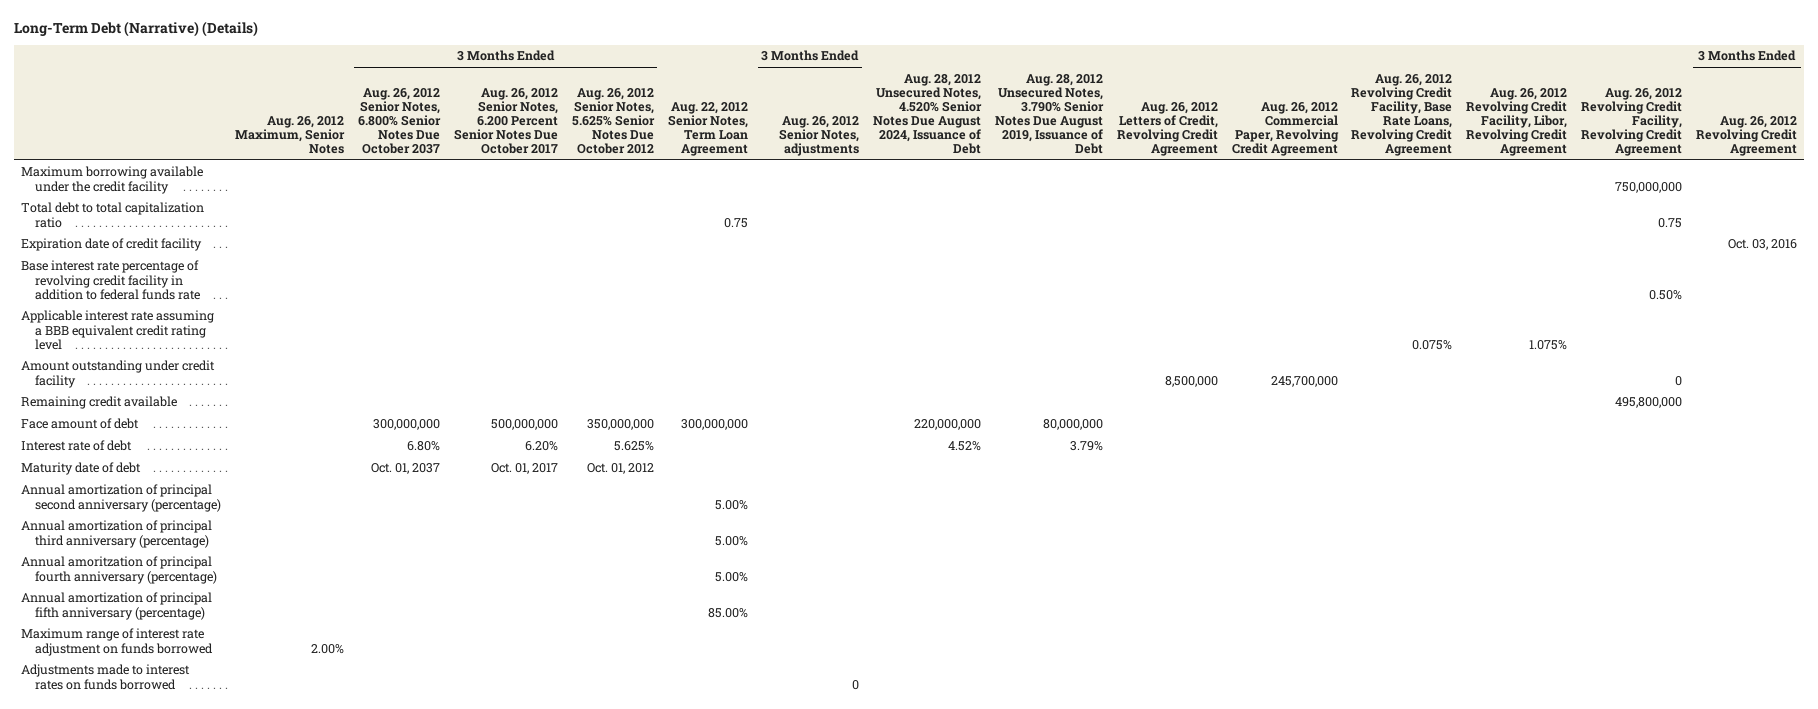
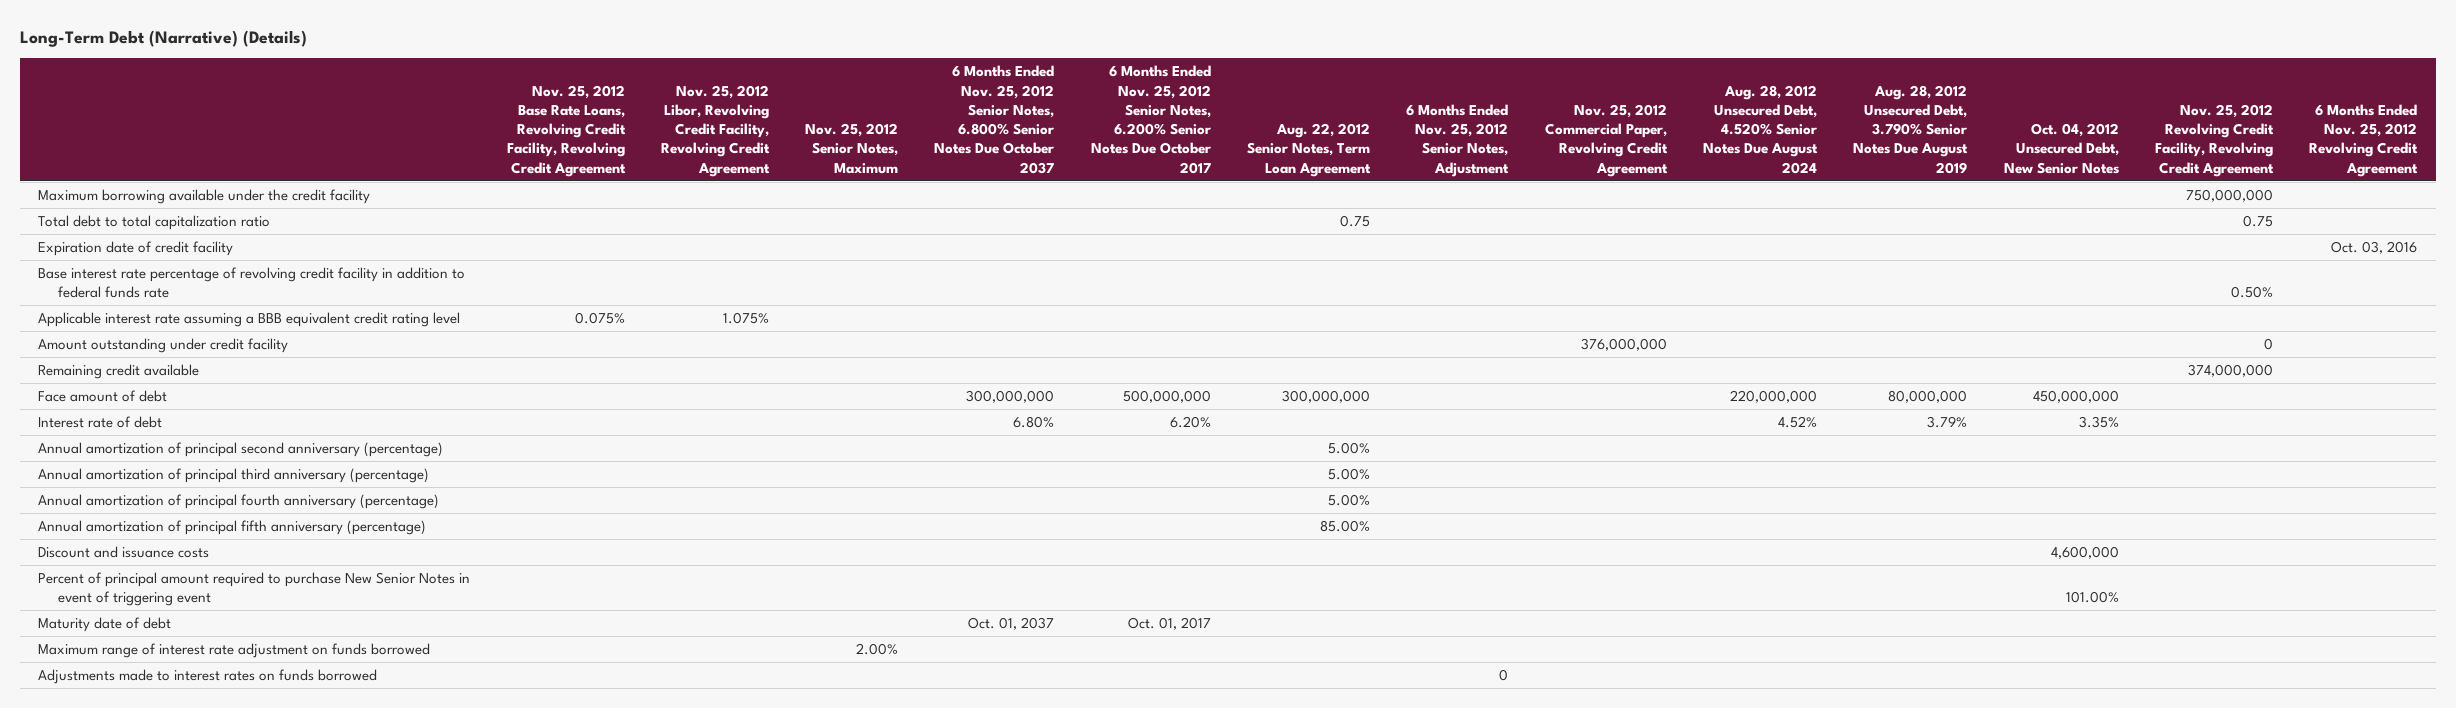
- | Aug. 26, 2012 Maximum, Senior Notes | 3 Months Ended Aug. 26, 2012 Senior Notes, 6.800% Senior Notes Due October 2037 | 3 Months Ended Aug. 26, 2012 Senior Notes, 6.200 Percent Senior Notes Due October 2017 | 3 Months Ended Aug. 26, 2012 Senior Notes, 5.625% Senior Notes Due October 2012 | Aug. 22, 2012 Senior Notes, Term Loan Agreement | 3 Months Ended Aug. 26, 2012 Senior Notes, adjustments | Aug. 28, 2012 Unsecured Notes, 4.520% Senior Notes Due August 2024, Issuance of Debt | Aug. 28, 2012 Unsecured Notes, 3.790% Senior Notes Due August 2019, Issuance of Debt | Aug. 26, 2012 Letters of Credit, Revolving Credit Agreement | Aug. 26, 2012 Commercial Paper, Revolving Credit Agreement | Aug. 26, 2012 Revolving Credit Facility, Base Rate Loans, Revolving Credit Agreement | Aug. 26, 2012 Revolving Credit Facility, Libor, Revolving Credit Agreement | Aug. 26, 2012 Revolving Credit Facility, Revolving Credit Agreement | 3 Months Ended Aug. 26, 2012 Revolving Credit Agreement
+ | Nov. 25, 2012 Base Rate Loans, Revolving Credit Facility, Revolving Credit Agreement | Nov. 25, 2012 Libor, Revolving Credit Facility, Revolving Credit Agreement | Nov. 25, 2012 Senior Notes, Maximum | 6 Months Ended Nov. 25, 2012 Senior Notes, 6.800% Senior Notes Due October 2037 | 6 Months Ended Nov. 25, 2012 Senior Notes, 6.200% Senior Notes Due October 2017 | Aug. 22, 2012 Senior Notes, Term Loan Agreement | 6 Months Ended Nov. 25, 2012 Senior Notes, Adjustment | Nov. 25, 2012 Commercial Paper, Revolving Credit Agreement | Aug. 28, 2012 Unsecured Debt, 4.520% Senior Notes Due August 2024 | Aug. 28, 2012 Unsecured Debt, 3.790% Senior Notes Due August 2019 | Oct. 04, 2012 Unsecured Debt, New Senior Notes | Nov. 25, 2012 Revolving Credit Facility, Revolving Credit Agreement | 6 Months Ended Nov. 25, 2012 Revolving Credit Agreement
- Annual amoritzation of principal fourth anniversary (percentage) | | | | | 5.00% | | | | | | | | |
+ Annual amortization of principal fourth anniversary (percentage) | | | | | | 5.00% | | | | | | |
+ Discount and issuance costs | | | | | | | | | | | 4,600,000 | |
+ Percent of principal amount required to purchase New Senior Notes in event of triggering event | | | | | | | | | | | 101.00% | |
moved down: Maturity date of debt | | | | Oct. 01, 2037 | Oct. 01, 2017 | | | | | | | |

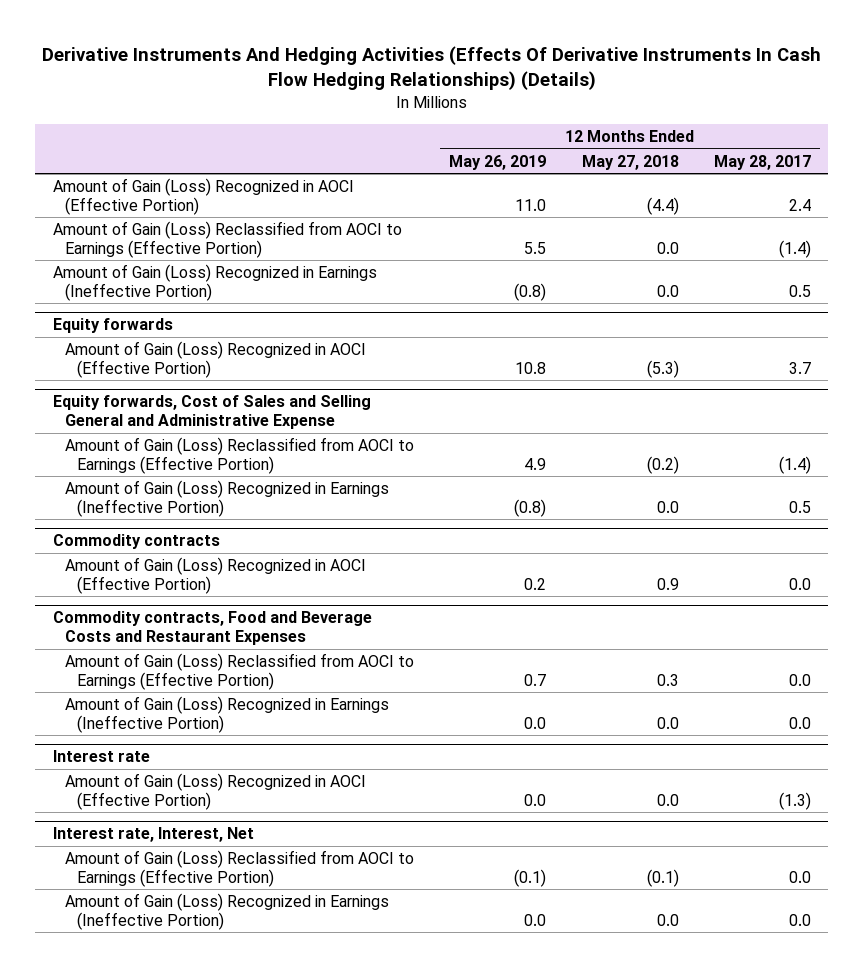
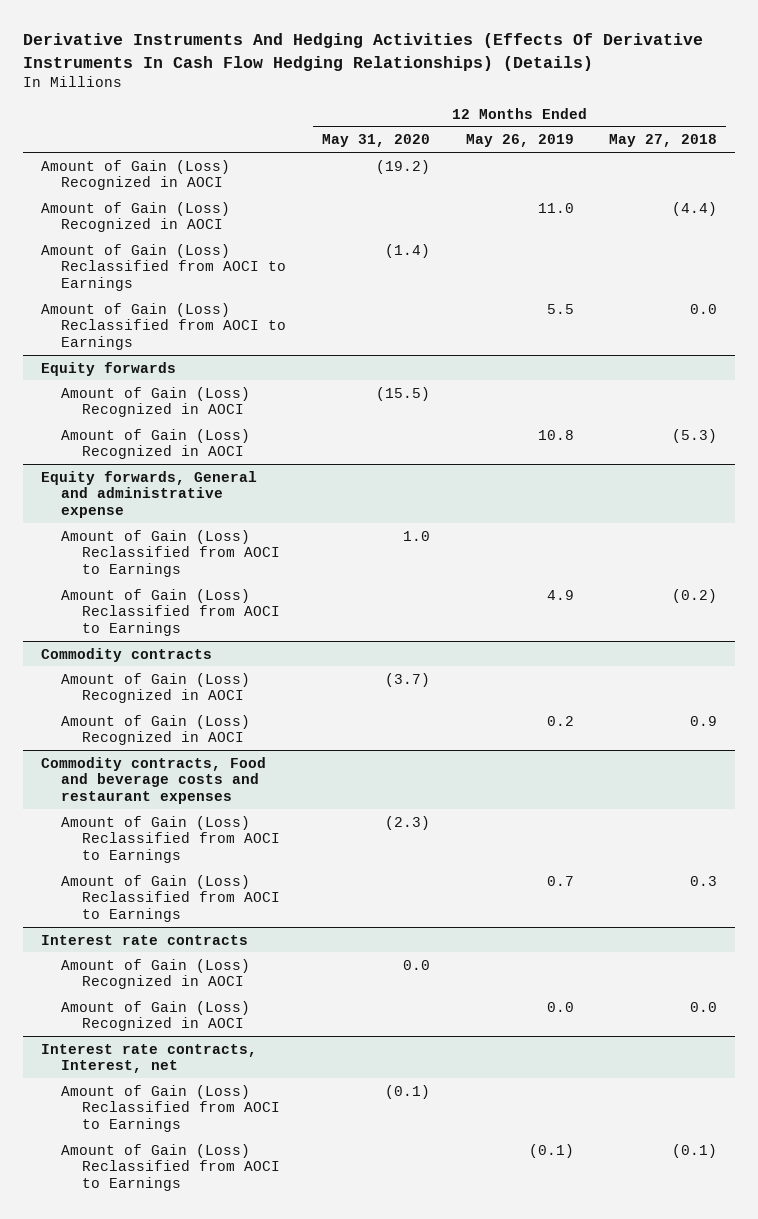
- | 12 Months Ended May 26, 2019 | 12 Months Ended May 27, 2018 | 12 Months Ended May 28, 2017
+ | 12 Months Ended May 31, 2020 | 12 Months Ended May 26, 2019 | 12 Months Ended May 27, 2018
- Amount of Gain (Loss) Recognized in AOCI (Effective Portion) | 11.0 | (4.4) | 2.4
- Amount of Gain (Loss) Reclassified from AOCI to Earnings (Effective Portion) | 5.5 | 0.0 | (1.4)
- Amount of Gain (Loss) Recognized in Earnings (Ineffective Portion) | (0.8) | 0.0 | 0.5
+ Amount of Gain (Loss) Recognized in AOCI | (19.2) | |
+ Amount of Gain (Loss) Recognized in AOCI | | 11.0 | (4.4)
+ Amount of Gain (Loss) Reclassified from AOCI to Earnings | (1.4) | |
+ Amount of Gain (Loss) Reclassified from AOCI to Earnings | | 5.5 | 0.0
@ Equity forwards
- Amount of Gain (Loss) Recognized in AOCI (Effective Portion) | 10.8 | (5.3) | 3.7
- Equity forwards, Cost of Sales and Selling General and Administrative Expense
- Amount of Gain (Loss) Reclassified from AOCI to Earnings (Effective Portion) | 4.9 | (0.2) | (1.4)
- Amount of Gain (Loss) Recognized in Earnings (Ineffective Portion) | (0.8) | 0.0 | 0.5
@ Equity forwards
+ Amount of Gain (Loss) Recognized in AOCI | (15.5) | |
+ Amount of Gain (Loss) Recognized in AOCI | | 10.8 | (5.3)
+ Equity forwards, General and administrative expense
+ Amount of Gain (Loss) Reclassified from AOCI to Earnings | 1.0 | |
+ Amount of Gain (Loss) Reclassified from AOCI to Earnings | | 4.9 | (0.2)
@ Commodity contracts
- Amount of Gain (Loss) Recognized in AOCI (Effective Portion) | 0.2 | 0.9 | 0.0
- Commodity contracts, Food and Beverage Costs and Restaurant Expenses
- Amount of Gain (Loss) Reclassified from AOCI to Earnings (Effective Portion) | 0.7 | 0.3 | 0.0
- Amount of Gain (Loss) Recognized in Earnings (Ineffective Portion) | 0.0 | 0.0 | 0.0
- Interest rate
- Amount of Gain (Loss) Recognized in AOCI (Effective Portion) | 0.0 | 0.0 | (1.3)
- Interest rate, Interest, Net
- Amount of Gain (Loss) Reclassified from AOCI to Earnings (Effective Portion) | (0.1) | (0.1) | 0.0
- Amount of Gain (Loss) Recognized in Earnings (Ineffective Portion) | 0.0 | 0.0 | 0.0
@ Commodity contracts
+ Amount of Gain (Loss) Recognized in AOCI | (3.7) | |
+ Amount of Gain (Loss) Recognized in AOCI | | 0.2 | 0.9
+ Commodity contracts, Food and beverage costs and restaurant expenses
+ Amount of Gain (Loss) Reclassified from AOCI to Earnings | (2.3) | |
+ Amount of Gain (Loss) Reclassified from AOCI to Earnings | | 0.7 | 0.3
+ Interest rate contracts
+ Amount of Gain (Loss) Recognized in AOCI | 0.0 | |
+ Amount of Gain (Loss) Recognized in AOCI | | 0.0 | 0.0
+ Interest rate contracts, Interest, net
+ Amount of Gain (Loss) Reclassified from AOCI to Earnings | (0.1) | |
+ Amount of Gain (Loss) Reclassified from AOCI to Earnings | | (0.1) | (0.1)

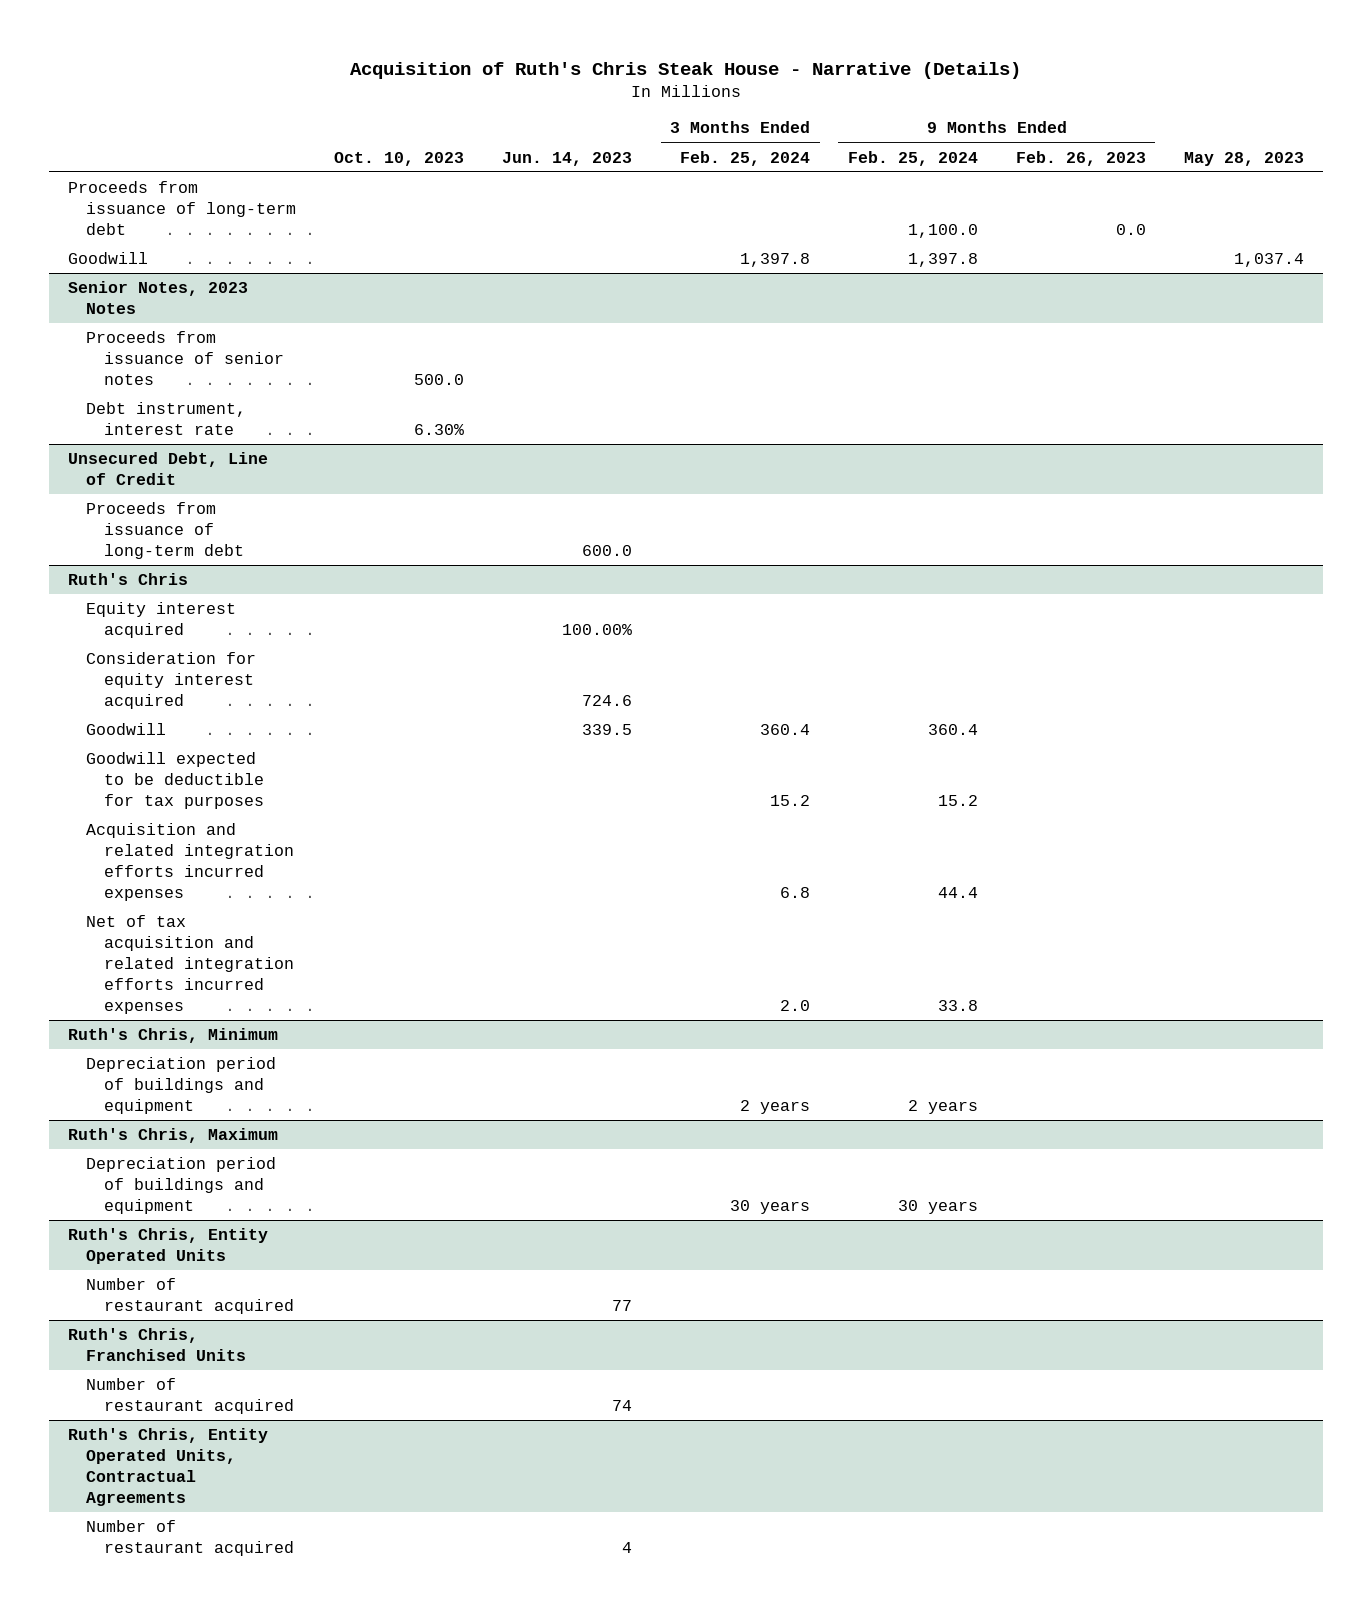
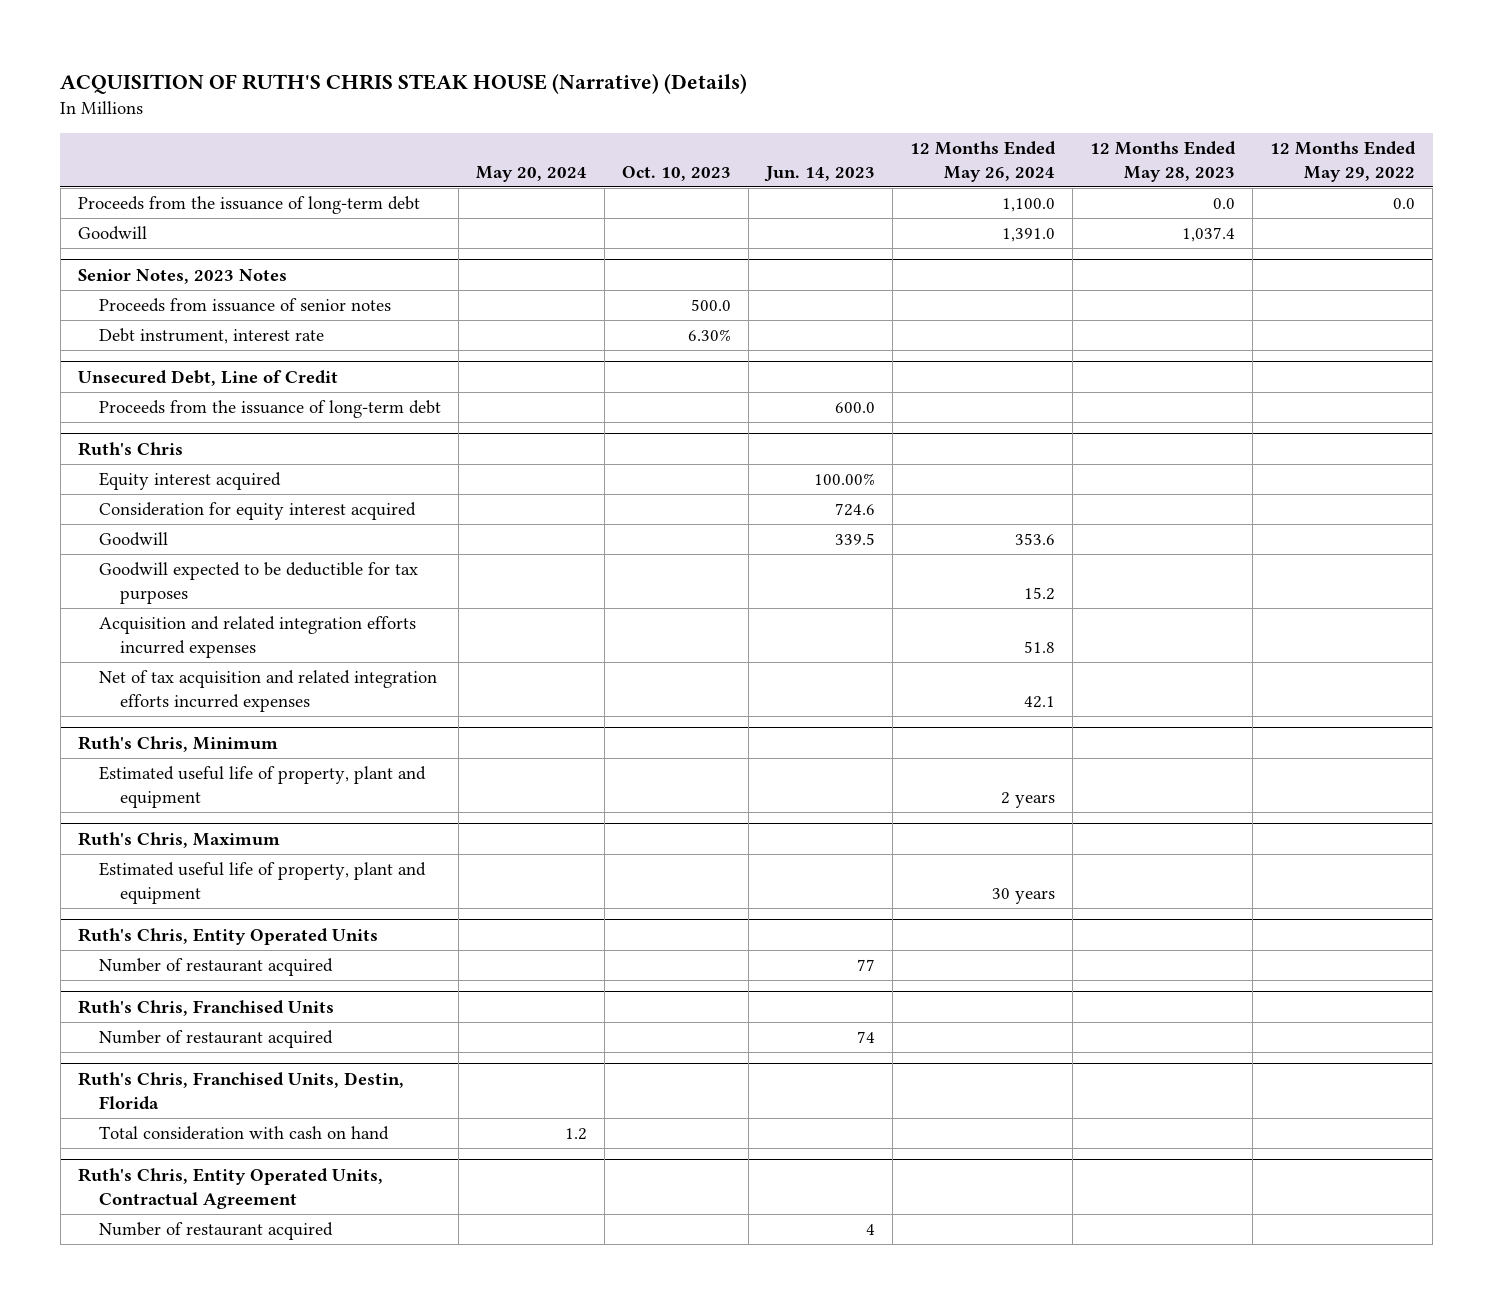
- Acquisition of Ruth's Chris Steak House - Narrative (Details)
+ ACQUISITION OF RUTH'S CHRIS STEAK HOUSE (Narrative) (Details)
- | Oct. 10, 2023 | Jun. 14, 2023 | 3 Months Ended Feb. 25, 2024 | 9 Months Ended Feb. 25, 2024 | 9 Months Ended Feb. 26, 2023 | May 28, 2023
+ | May 20, 2024 | Oct. 10, 2023 | Jun. 14, 2023 | 12 Months Ended May 26, 2024 | 12 Months Ended May 28, 2023 | 12 Months Ended May 29, 2022
- Proceeds from issuance of long-term debt | | | | 1,100.0 | 0.0 |
+ Proceeds from the issuance of long-term debt | | | | 1,100.0 | 0.0 | 0.0
@ Unsecured Debt, Line of Credit
- Proceeds from issuance of long-term debt | | 600.0 | | | |
+ Proceeds from the issuance of long-term debt | | | 600.0 | | |
@ Ruth's Chris, Minimum
- Depreciation period of buildings and equipment | | | 2 years | 2 years | |
+ Estimated useful life of property, plant and equipment | | | | 2 years | |
@ Ruth's Chris, Maximum
- Depreciation period of buildings and equipment | | | 30 years | 30 years | |
+ Estimated useful life of property, plant and equipment | | | | 30 years | |
- Ruth's Chris, Entity Operated Units, Contractual Agreements
+ Ruth's Chris, Franchised Units, Destin, Florida
+ Total consideration with cash on hand | 1.2 | | | | |
+ Ruth's Chris, Entity Operated Units, Contractual Agreement

